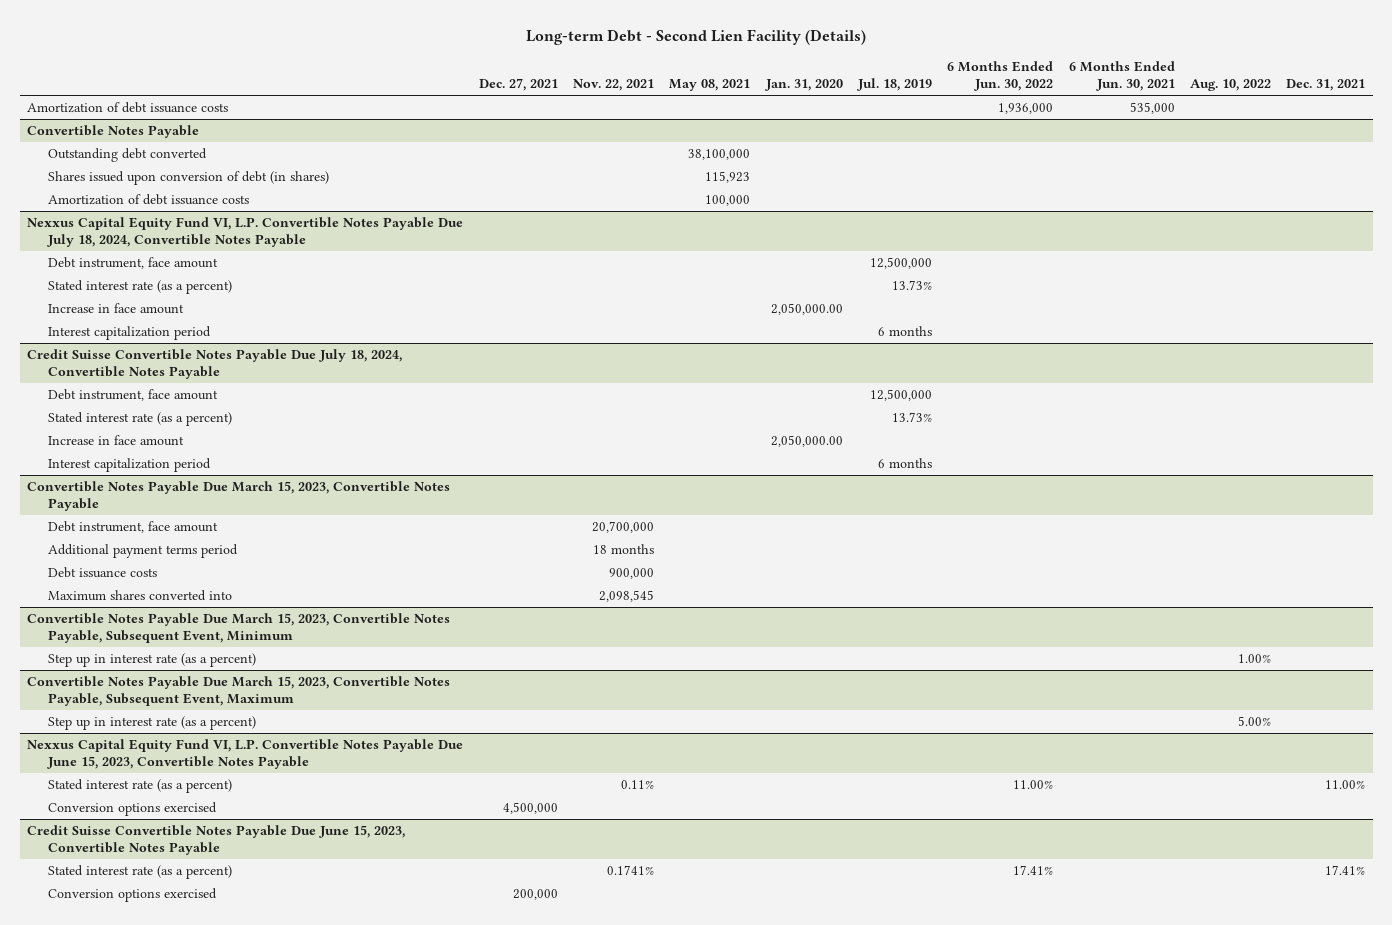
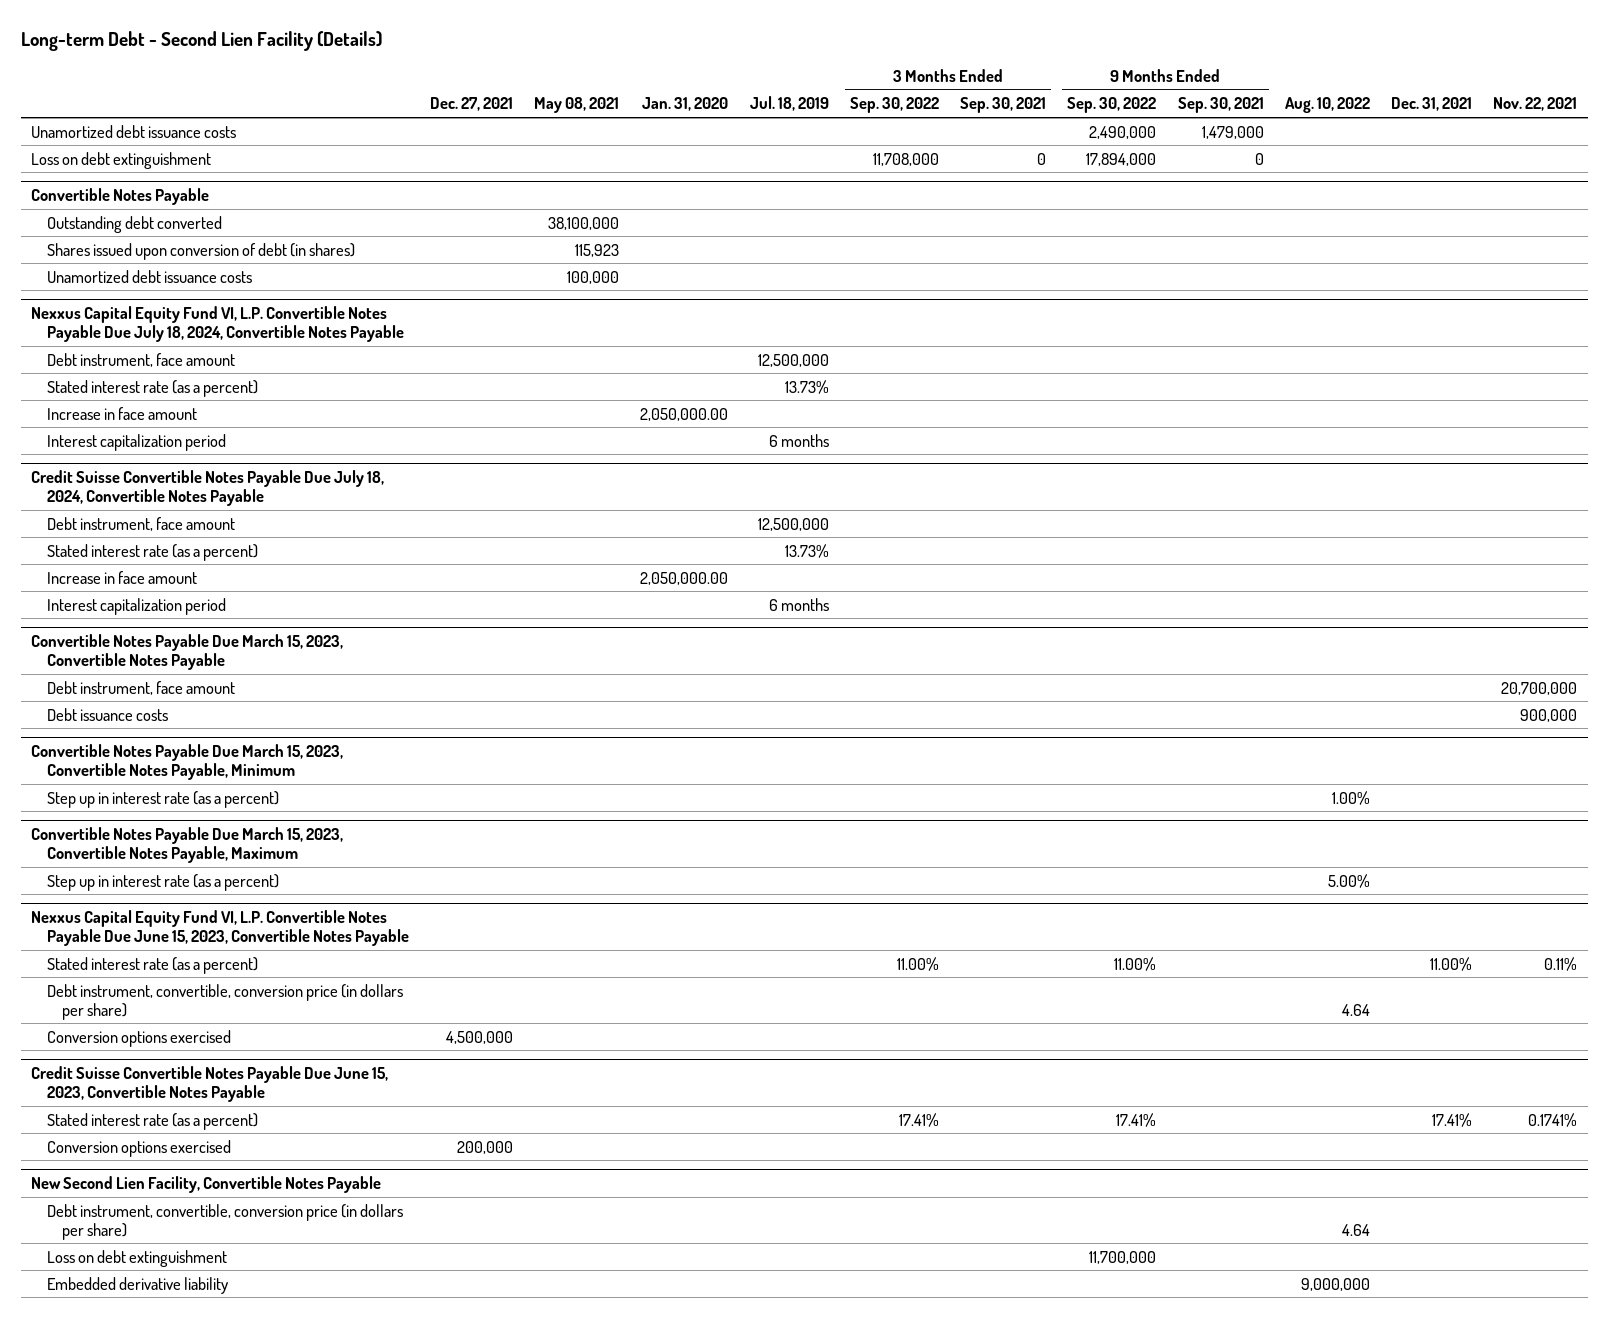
- | Dec. 27, 2021 | Nov. 22, 2021 | May 08, 2021 | Jan. 31, 2020 | Jul. 18, 2019 | 6 Months Ended Jun. 30, 2022 | 6 Months Ended Jun. 30, 2021 | Aug. 10, 2022 | Dec. 31, 2021
+ | Dec. 27, 2021 | May 08, 2021 | Jan. 31, 2020 | Jul. 18, 2019 | 3 Months Ended Sep. 30, 2022 | 3 Months Ended Sep. 30, 2021 | 9 Months Ended Sep. 30, 2022 | 9 Months Ended Sep. 30, 2021 | Aug. 10, 2022 | Dec. 31, 2021 | Nov. 22, 2021
- Amortization of debt issuance costs | | | | | | 1,936,000 | 535,000 | |
+ Unamortized debt issuance costs | | | | | | | 2,490,000 | 1,479,000 | | |
+ Loss on debt extinguishment | | | | | 11,708,000 | 0 | 17,894,000 | 0 | | |
@ Convertible Notes Payable
- Amortization of debt issuance costs | | | 100,000 | | | | | |
+ Unamortized debt issuance costs | | 100,000 | | | | | | | | |
@ Convertible Notes Payable Due March 15, 2023, Convertible Notes Payable
- Additional payment terms period | | 18 months | | | | | | |
- Maximum shares converted into | | 2,098,545 | | | | | | |
- Convertible Notes Payable Due March 15, 2023, Convertible Notes Payable, Subsequent Event, Minimum
+ Convertible Notes Payable Due March 15, 2023, Convertible Notes Payable, Minimum
- Convertible Notes Payable Due March 15, 2023, Convertible Notes Payable, Subsequent Event, Maximum
+ Convertible Notes Payable Due March 15, 2023, Convertible Notes Payable, Maximum
@ Nexxus Capital Equity Fund VI, L.P. Convertible Notes Payable Due June 15, 2023, Convertible Notes Payable
+ Debt instrument, convertible, conversion price (in dollars per share) | | | | | | | | | 4.64 | |
+ New Second Lien Facility, Convertible Notes Payable
+ Debt instrument, convertible, conversion price (in dollars per share) | | | | | | | | | 4.64 | |
+ Loss on debt extinguishment | | | | | | | 11,700,000 | | | |
+ Embedded derivative liability | | | | | | | | | 9,000,000 | |

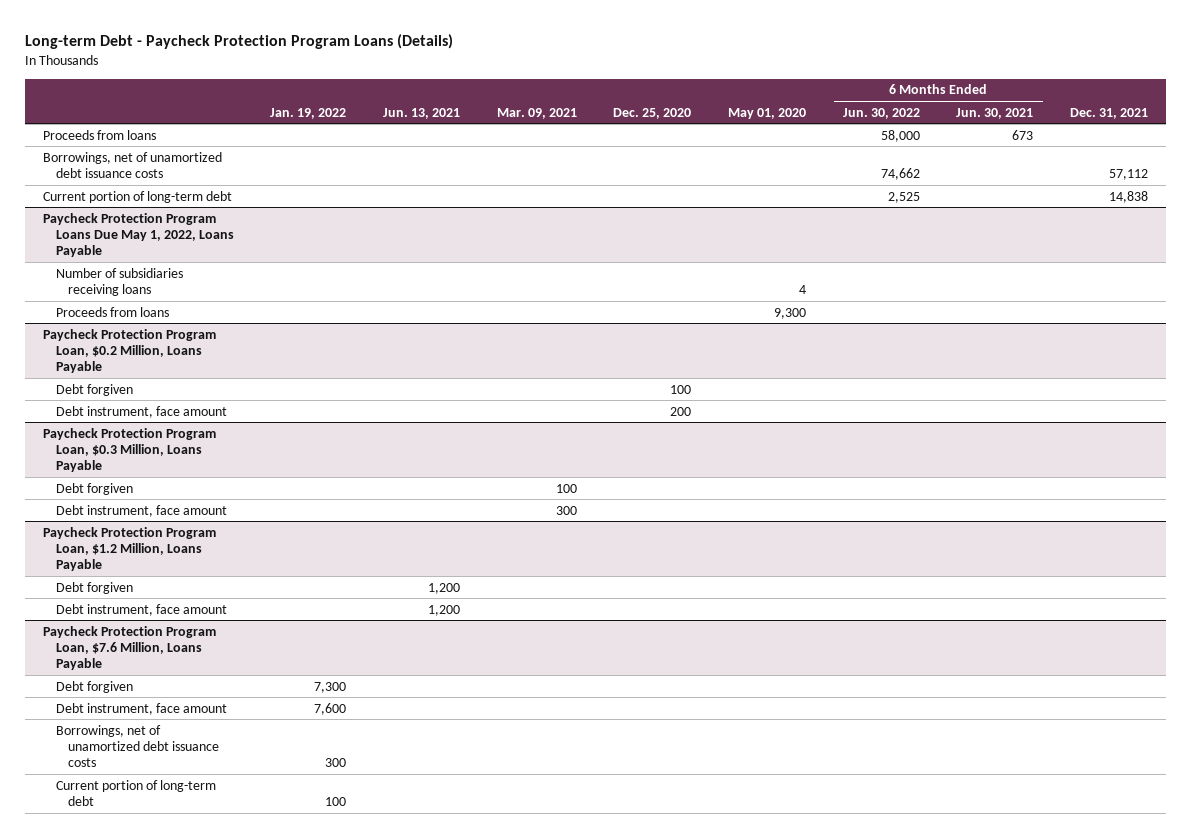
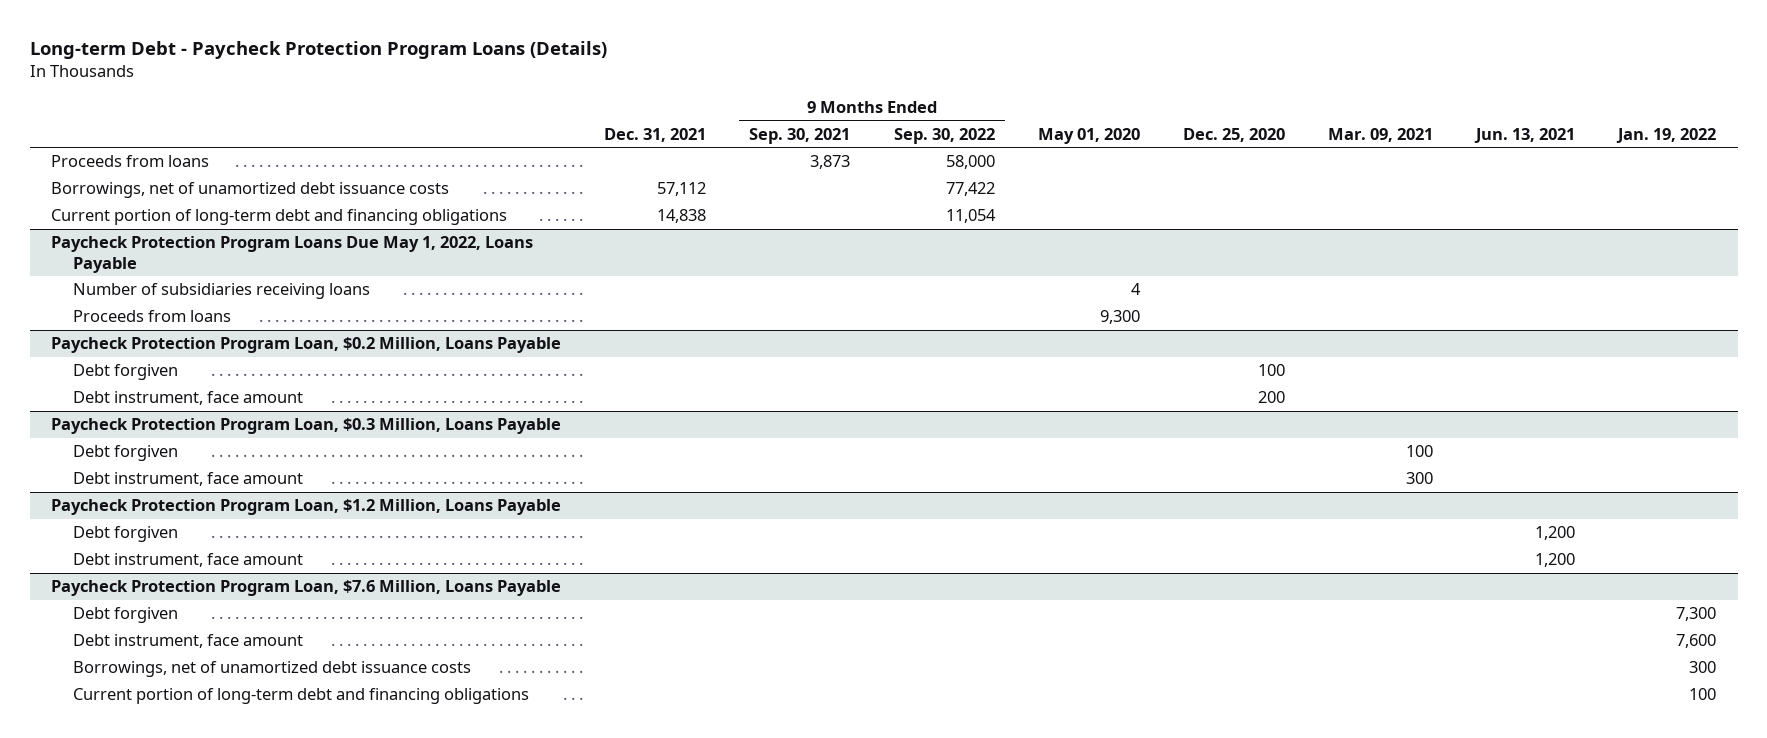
- | Jan. 19, 2022 | Jun. 13, 2021 | Mar. 09, 2021 | Dec. 25, 2020 | May 01, 2020 | 6 Months Ended Jun. 30, 2022 | 6 Months Ended Jun. 30, 2021 | Dec. 31, 2021
+ | Dec. 31, 2021 | 9 Months Ended Sep. 30, 2021 | 9 Months Ended Sep. 30, 2022 | May 01, 2020 | Dec. 25, 2020 | Mar. 09, 2021 | Jun. 13, 2021 | Jan. 19, 2022
- Current portion of long-term debt | | | | | | 2,525 | | 14,838
+ Current portion of long-term debt and financing obligations | 14,838 | | 11,054 | | | | |
@ Paycheck Protection Program Loan, $7.6 Million, Loans Payable
- Current portion of long-term debt | 100 | | | | | | |
+ Current portion of long-term debt and financing obligations | | | | | | | | 100

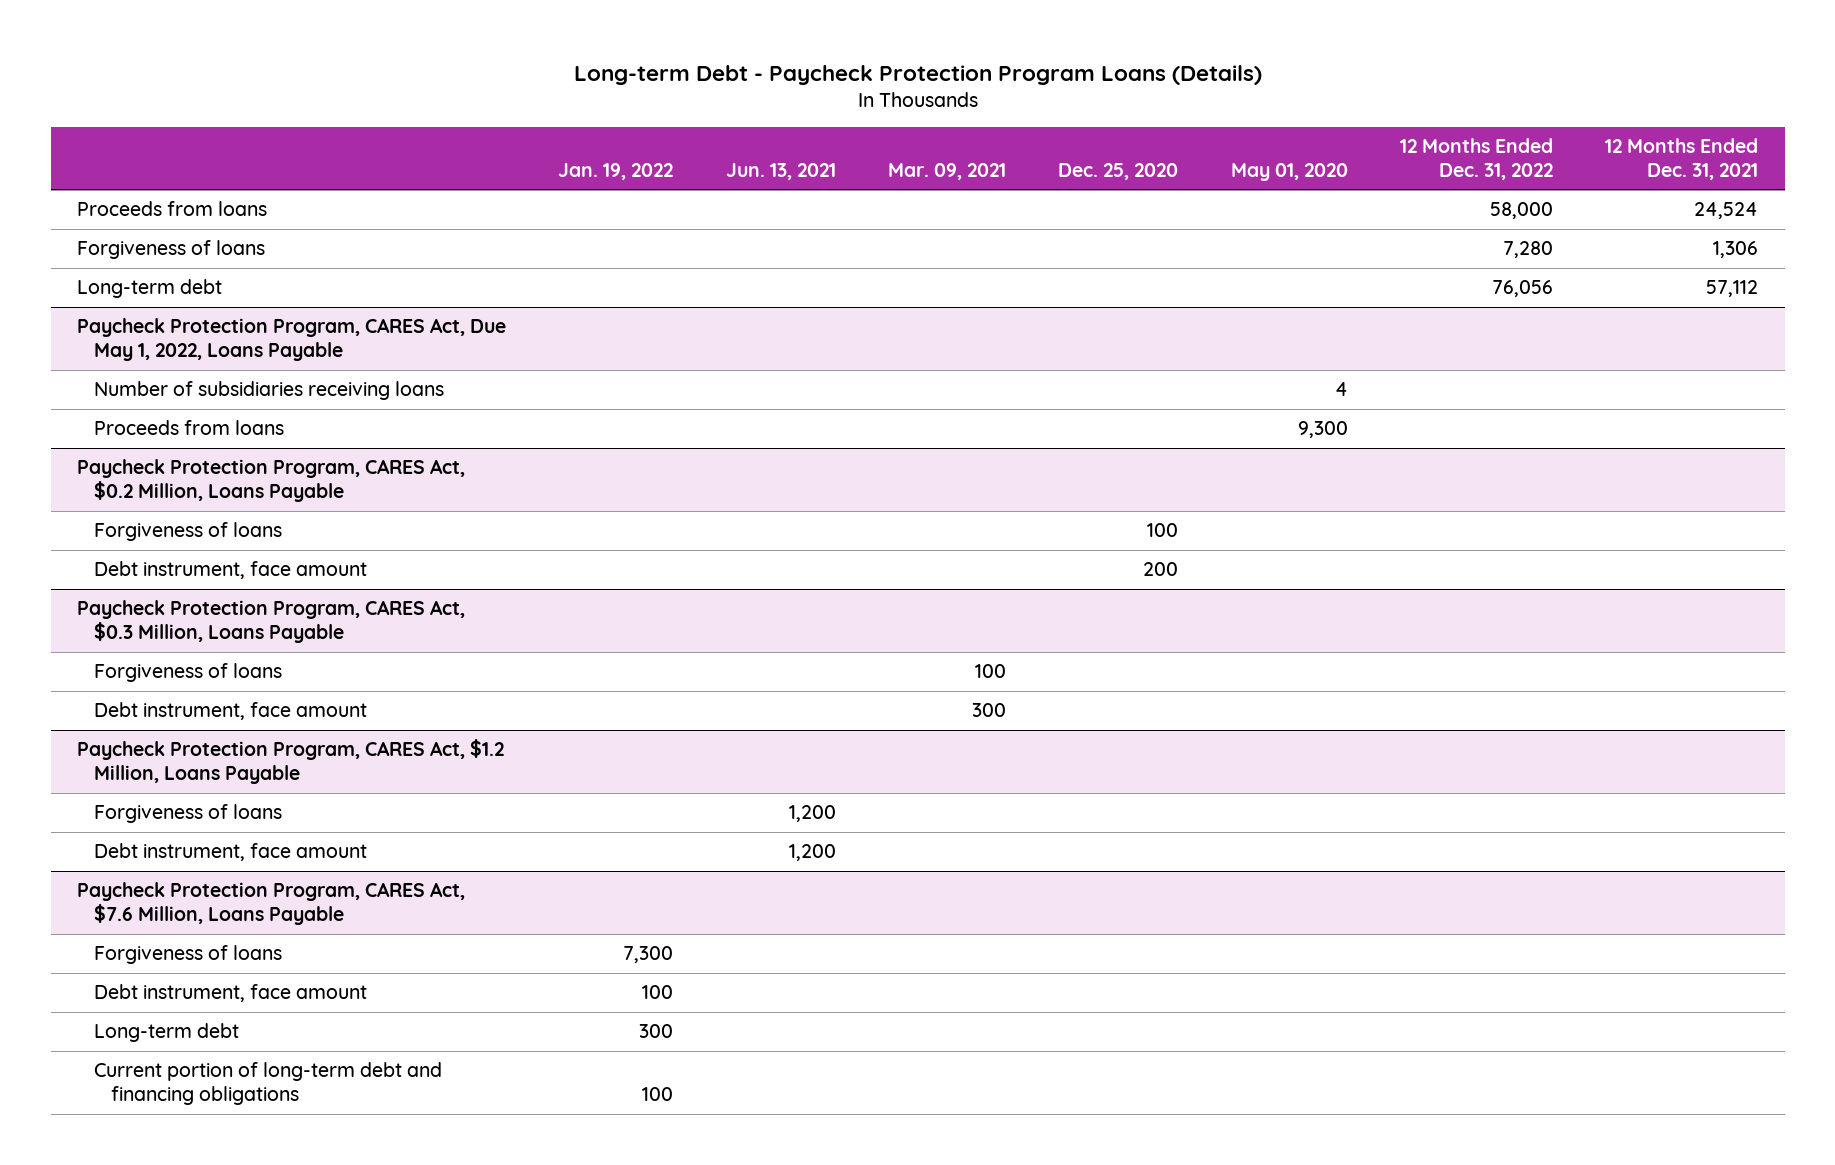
- | Dec. 31, 2021 | 9 Months Ended Sep. 30, 2021 | 9 Months Ended Sep. 30, 2022 | May 01, 2020 | Dec. 25, 2020 | Mar. 09, 2021 | Jun. 13, 2021 | Jan. 19, 2022
+ | Jan. 19, 2022 | Jun. 13, 2021 | Mar. 09, 2021 | Dec. 25, 2020 | May 01, 2020 | 12 Months Ended Dec. 31, 2022 | 12 Months Ended Dec. 31, 2021
- Borrowings, net of unamortized debt issuance costs | 57,112 | | 77,422 | | | | |
- Current portion of long-term debt and financing obligations | 14,838 | | 11,054 | | | | |
- Paycheck Protection Program Loans Due May 1, 2022, Loans Payable
+ Forgiveness of loans | | | | | | 7,280 | 1,306
+ Long-term debt | | | | | | 76,056 | 57,112
+ Paycheck Protection Program, CARES Act, Due May 1, 2022, Loans Payable
- Paycheck Protection Program Loan, $0.2 Million, Loans Payable
- Debt forgiven | | | | | 100 | | |
+ Paycheck Protection Program, CARES Act, $0.2 Million, Loans Payable
+ Forgiveness of loans | | | | 100 | | |
- Paycheck Protection Program Loan, $0.3 Million, Loans Payable
- Debt forgiven | | | | | | 100 | |
+ Paycheck Protection Program, CARES Act, $0.3 Million, Loans Payable
+ Forgiveness of loans | | | 100 | | | |
- Paycheck Protection Program Loan, $1.2 Million, Loans Payable
- Debt forgiven | | | | | | | 1,200 |
+ Paycheck Protection Program, CARES Act, $1.2 Million, Loans Payable
+ Forgiveness of loans | | 1,200 | | | | |
- Paycheck Protection Program Loan, $7.6 Million, Loans Payable
- Debt forgiven | | | | | | | | 7,300
- Debt instrument, face amount | | | | | | | | 7,600
- Borrowings, net of unamortized debt issuance costs | | | | | | | | 300
+ Paycheck Protection Program, CARES Act, $7.6 Million, Loans Payable
+ Forgiveness of loans | 7,300 | | | | | |
+ Debt instrument, face amount | 100 | | | | | |
+ Long-term debt | 300 | | | | | |

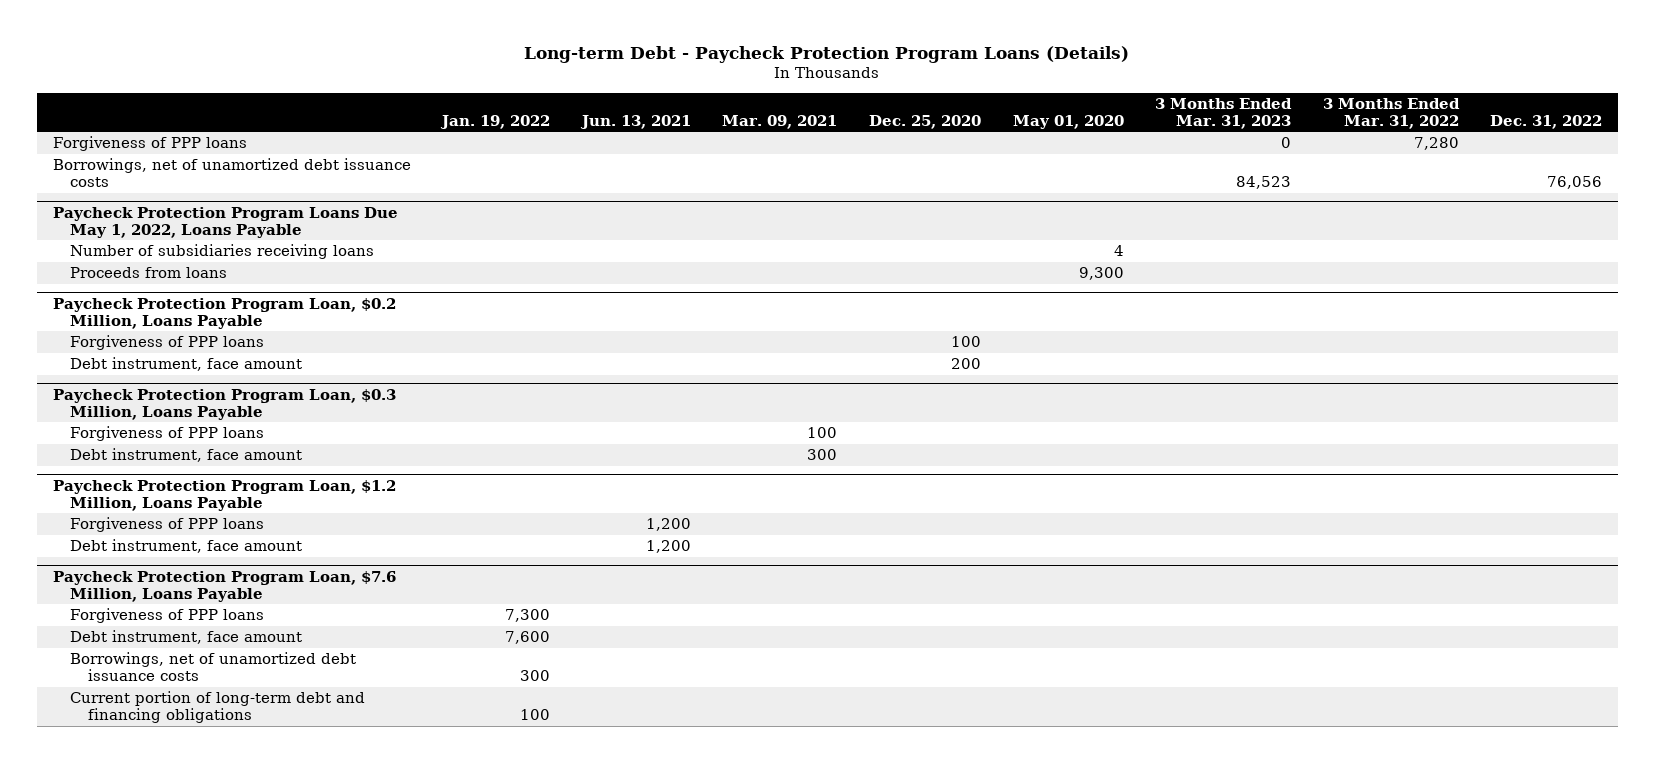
- | Jan. 19, 2022 | Jun. 13, 2021 | Mar. 09, 2021 | Dec. 25, 2020 | May 01, 2020 | 12 Months Ended Dec. 31, 2022 | 12 Months Ended Dec. 31, 2021
+ | Jan. 19, 2022 | Jun. 13, 2021 | Mar. 09, 2021 | Dec. 25, 2020 | May 01, 2020 | 3 Months Ended Mar. 31, 2023 | 3 Months Ended Mar. 31, 2022 | Dec. 31, 2022
- Proceeds from loans | | | | | | 58,000 | 24,524
- Forgiveness of loans | | | | | | 7,280 | 1,306
- Long-term debt | | | | | | 76,056 | 57,112
- Paycheck Protection Program, CARES Act, Due May 1, 2022, Loans Payable
+ Forgiveness of PPP loans | | | | | | 0 | 7,280 |
+ Borrowings, net of unamortized debt issuance costs | | | | | | 84,523 | | 76,056
+ Paycheck Protection Program Loans Due May 1, 2022, Loans Payable
- Paycheck Protection Program, CARES Act, $0.2 Million, Loans Payable
- Forgiveness of loans | | | | 100 | | |
+ Paycheck Protection Program Loan, $0.2 Million, Loans Payable
+ Forgiveness of PPP loans | | | | 100 | | | |
- Paycheck Protection Program, CARES Act, $0.3 Million, Loans Payable
- Forgiveness of loans | | | 100 | | | |
+ Paycheck Protection Program Loan, $0.3 Million, Loans Payable
+ Forgiveness of PPP loans | | | 100 | | | | |
- Paycheck Protection Program, CARES Act, $1.2 Million, Loans Payable
- Forgiveness of loans | | 1,200 | | | | |
+ Paycheck Protection Program Loan, $1.2 Million, Loans Payable
+ Forgiveness of PPP loans | | 1,200 | | | | | |
- Paycheck Protection Program, CARES Act, $7.6 Million, Loans Payable
- Forgiveness of loans | 7,300 | | | | | |
- Debt instrument, face amount | 100 | | | | | |
- Long-term debt | 300 | | | | | |
+ Paycheck Protection Program Loan, $7.6 Million, Loans Payable
+ Forgiveness of PPP loans | 7,300 | | | | | | |
+ Debt instrument, face amount | 7,600 | | | | | | |
+ Borrowings, net of unamortized debt issuance costs | 300 | | | | | | |

